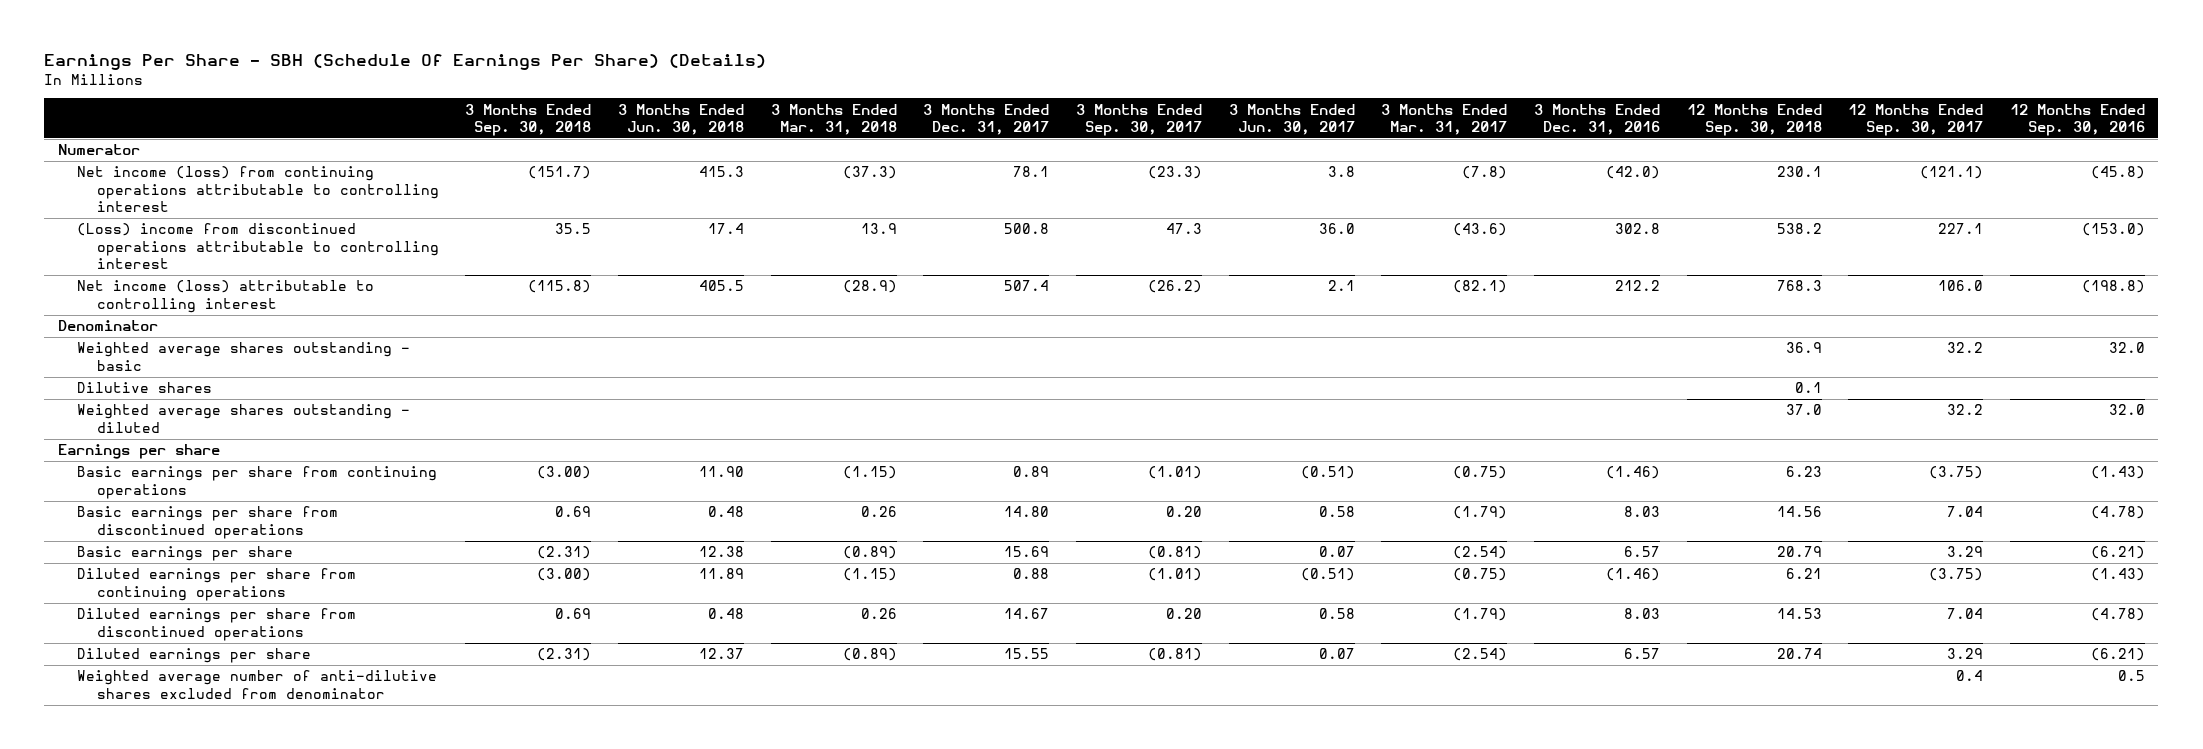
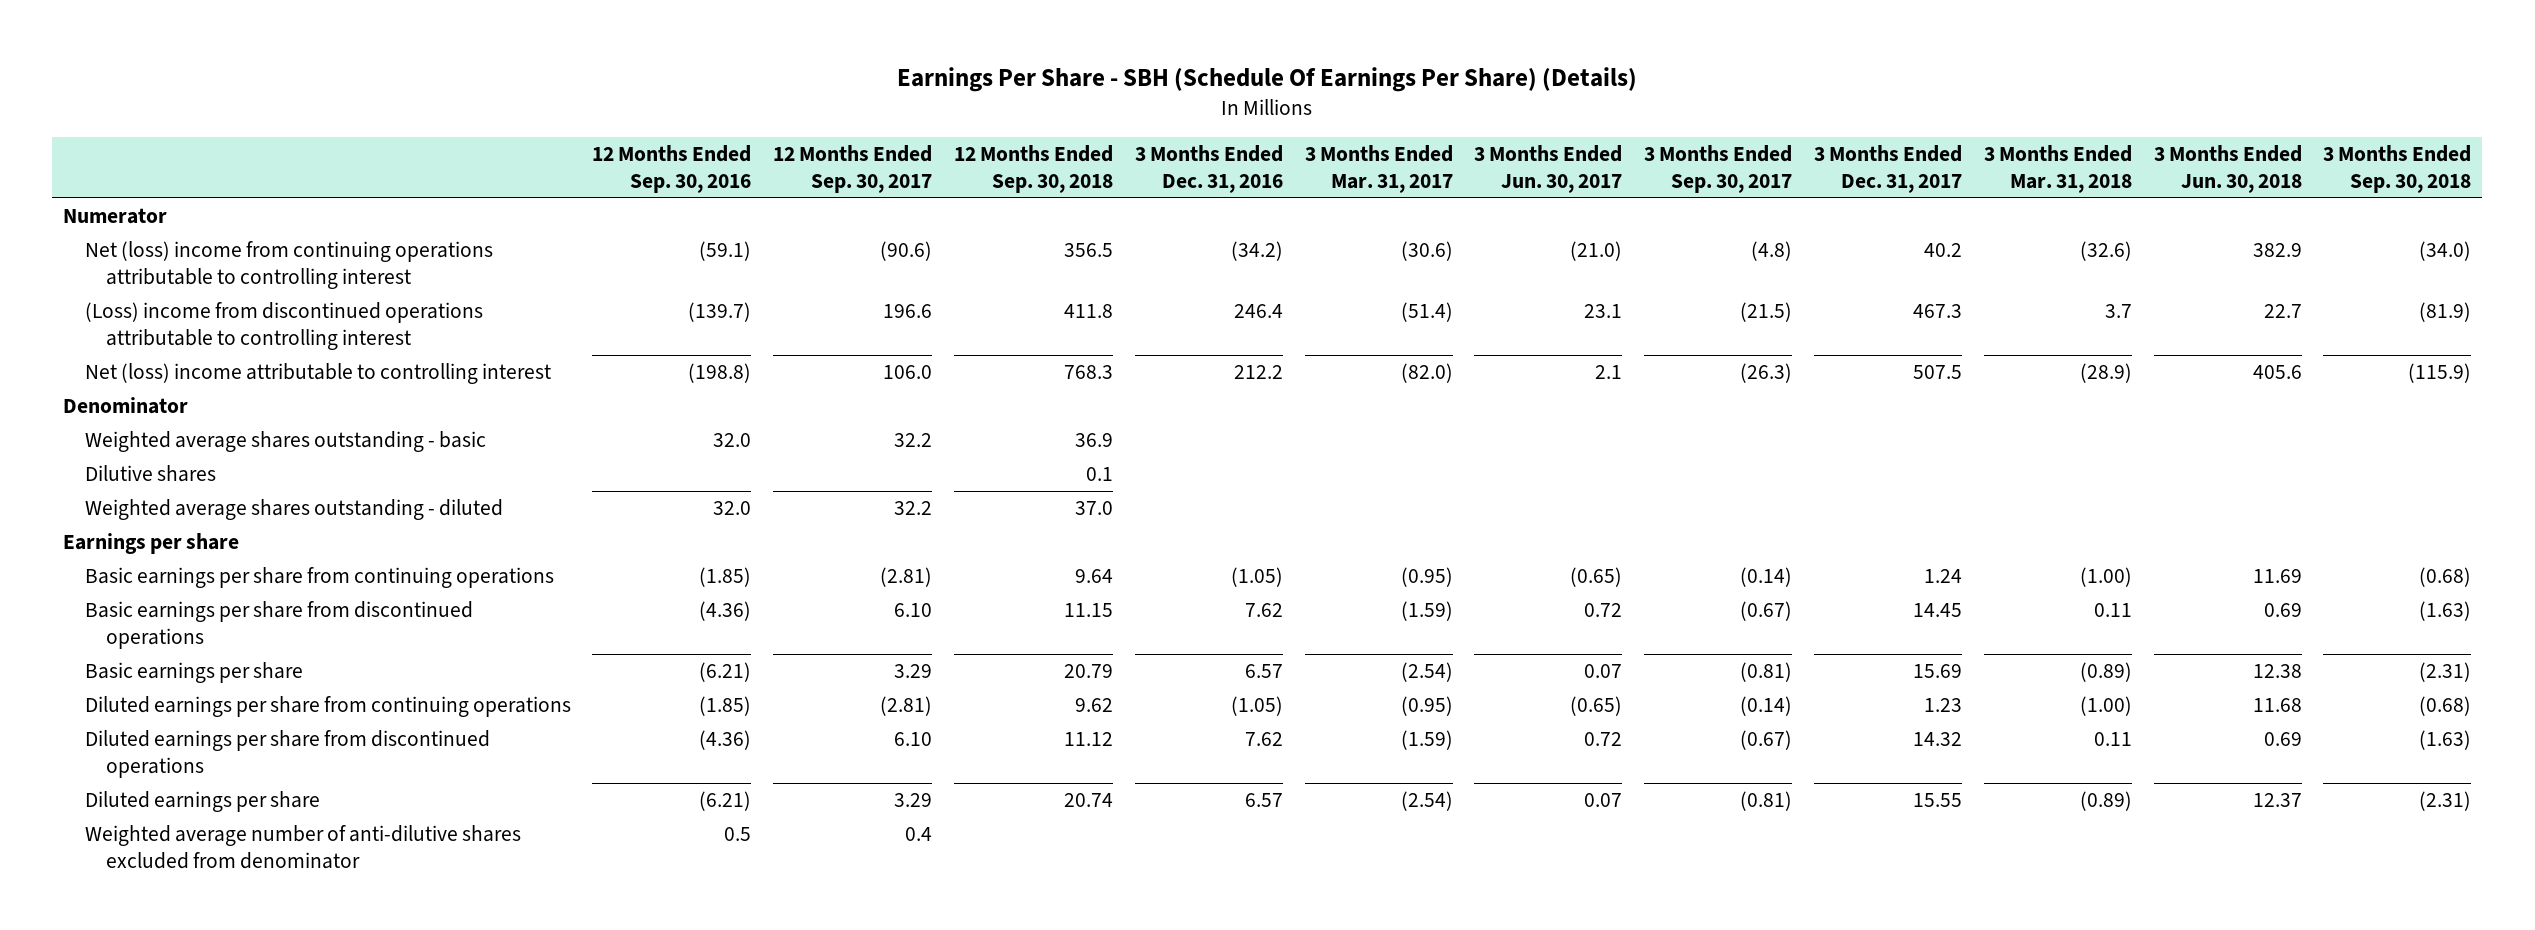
- | 3 Months Ended Sep. 30, 2018 | 3 Months Ended Jun. 30, 2018 | 3 Months Ended Mar. 31, 2018 | 3 Months Ended Dec. 31, 2017 | 3 Months Ended Sep. 30, 2017 | 3 Months Ended Jun. 30, 2017 | 3 Months Ended Mar. 31, 2017 | 3 Months Ended Dec. 31, 2016 | 12 Months Ended Sep. 30, 2018 | 12 Months Ended Sep. 30, 2017 | 12 Months Ended Sep. 30, 2016
+ | 12 Months Ended Sep. 30, 2016 | 12 Months Ended Sep. 30, 2017 | 12 Months Ended Sep. 30, 2018 | 3 Months Ended Dec. 31, 2016 | 3 Months Ended Mar. 31, 2017 | 3 Months Ended Jun. 30, 2017 | 3 Months Ended Sep. 30, 2017 | 3 Months Ended Dec. 31, 2017 | 3 Months Ended Mar. 31, 2018 | 3 Months Ended Jun. 30, 2018 | 3 Months Ended Sep. 30, 2018
- Net income (loss) from continuing operations attributable to controlling interest | (151.7) | 415.3 | (37.3) | 78.1 | (23.3) | 3.8 | (7.8) | (42.0) | 230.1 | (121.1) | (45.8)
- (Loss) income from discontinued operations attributable to controlling interest | 35.5 | 17.4 | 13.9 | 500.8 | 47.3 | 36.0 | (43.6) | 302.8 | 538.2 | 227.1 | (153.0)
- Net income (loss) attributable to controlling interest | (115.8) | 405.5 | (28.9) | 507.4 | (26.2) | 2.1 | (82.1) | 212.2 | 768.3 | 106.0 | (198.8)
+ Net (loss) income from continuing operations attributable to controlling interest | (59.1) | (90.6) | 356.5 | (34.2) | (30.6) | (21.0) | (4.8) | 40.2 | (32.6) | 382.9 | (34.0)
+ (Loss) income from discontinued operations attributable to controlling interest | (139.7) | 196.6 | 411.8 | 246.4 | (51.4) | 23.1 | (21.5) | 467.3 | 3.7 | 22.7 | (81.9)
+ Net (loss) income attributable to controlling interest | (198.8) | 106.0 | 768.3 | 212.2 | (82.0) | 2.1 | (26.3) | 507.5 | (28.9) | 405.6 | (115.9)
- Basic earnings per share from continuing operations | (3.00) | 11.90 | (1.15) | 0.89 | (1.01) | (0.51) | (0.75) | (1.46) | 6.23 | (3.75) | (1.43)
- Basic earnings per share from discontinued operations | 0.69 | 0.48 | 0.26 | 14.80 | 0.20 | 0.58 | (1.79) | 8.03 | 14.56 | 7.04 | (4.78)
+ Basic earnings per share from continuing operations | (1.85) | (2.81) | 9.64 | (1.05) | (0.95) | (0.65) | (0.14) | 1.24 | (1.00) | 11.69 | (0.68)
+ Basic earnings per share from discontinued operations | (4.36) | 6.10 | 11.15 | 7.62 | (1.59) | 0.72 | (0.67) | 14.45 | 0.11 | 0.69 | (1.63)
- Diluted earnings per share from continuing operations | (3.00) | 11.89 | (1.15) | 0.88 | (1.01) | (0.51) | (0.75) | (1.46) | 6.21 | (3.75) | (1.43)
- Diluted earnings per share from discontinued operations | 0.69 | 0.48 | 0.26 | 14.67 | 0.20 | 0.58 | (1.79) | 8.03 | 14.53 | 7.04 | (4.78)
+ Diluted earnings per share from continuing operations | (1.85) | (2.81) | 9.62 | (1.05) | (0.95) | (0.65) | (0.14) | 1.23 | (1.00) | 11.68 | (0.68)
+ Diluted earnings per share from discontinued operations | (4.36) | 6.10 | 11.12 | 7.62 | (1.59) | 0.72 | (0.67) | 14.32 | 0.11 | 0.69 | (1.63)

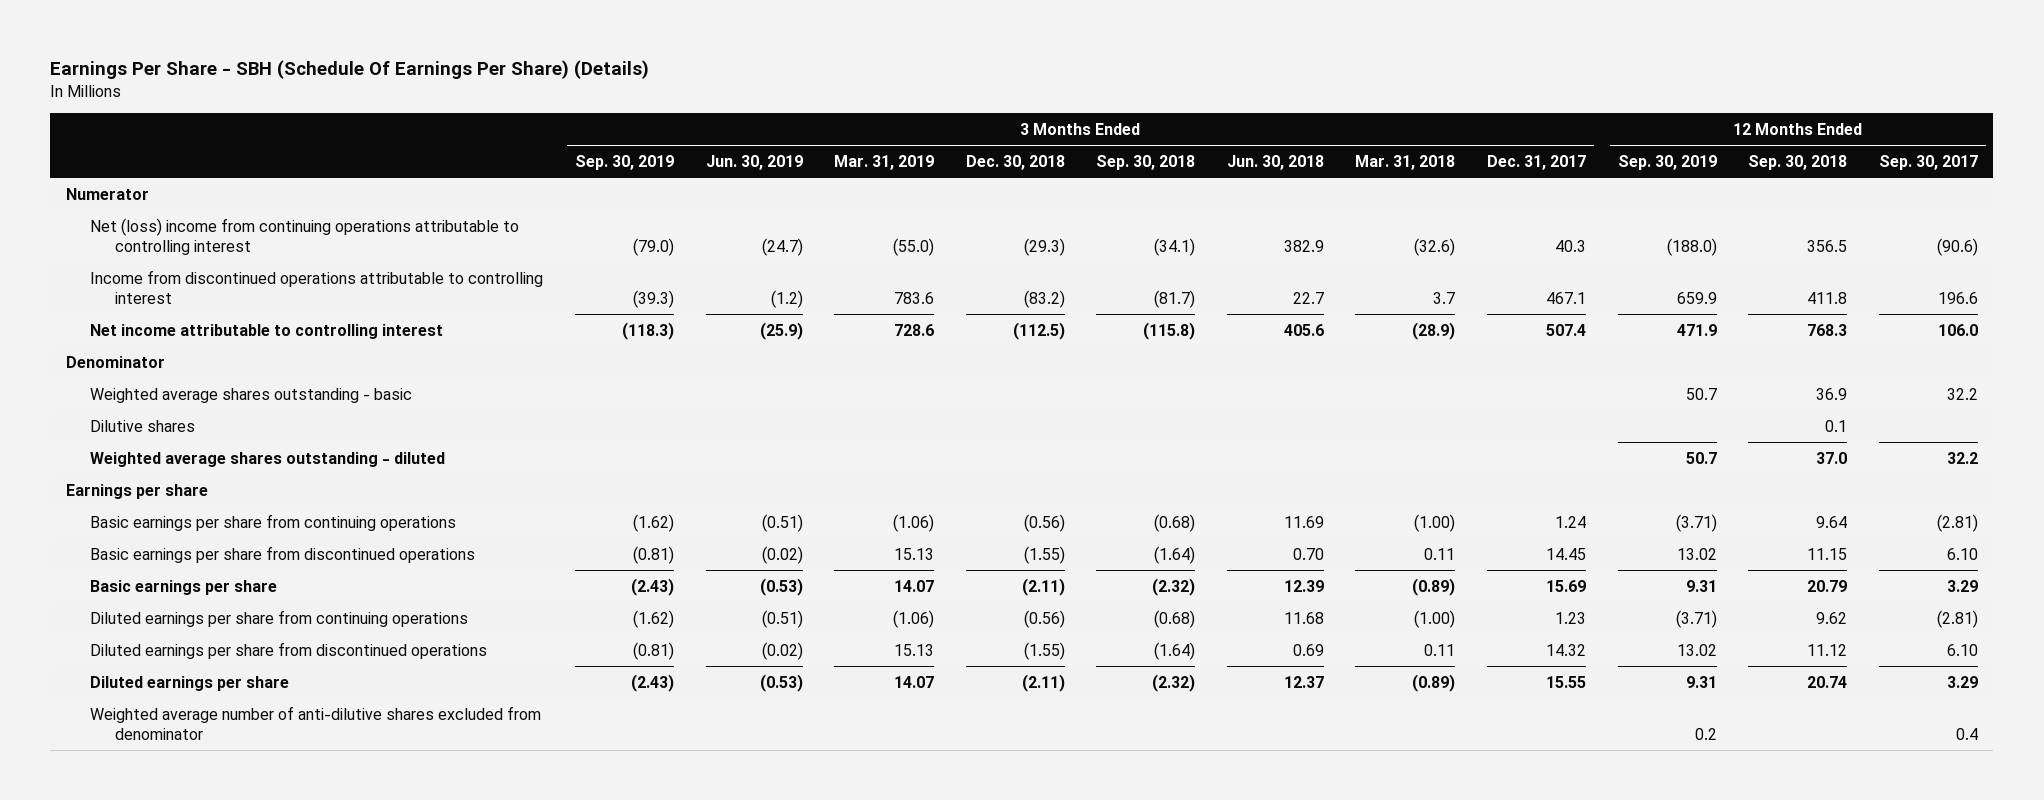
- | 12 Months Ended Sep. 30, 2016 | 12 Months Ended Sep. 30, 2017 | 12 Months Ended Sep. 30, 2018 | 3 Months Ended Dec. 31, 2016 | 3 Months Ended Mar. 31, 2017 | 3 Months Ended Jun. 30, 2017 | 3 Months Ended Sep. 30, 2017 | 3 Months Ended Dec. 31, 2017 | 3 Months Ended Mar. 31, 2018 | 3 Months Ended Jun. 30, 2018 | 3 Months Ended Sep. 30, 2018
+ | 3 Months Ended Sep. 30, 2019 | 3 Months Ended Jun. 30, 2019 | 3 Months Ended Mar. 31, 2019 | 3 Months Ended Dec. 30, 2018 | 3 Months Ended Sep. 30, 2018 | 3 Months Ended Jun. 30, 2018 | 3 Months Ended Mar. 31, 2018 | 3 Months Ended Dec. 31, 2017 | 12 Months Ended Sep. 30, 2019 | 12 Months Ended Sep. 30, 2018 | 12 Months Ended Sep. 30, 2017
- Net (loss) income from continuing operations attributable to controlling interest | (59.1) | (90.6) | 356.5 | (34.2) | (30.6) | (21.0) | (4.8) | 40.2 | (32.6) | 382.9 | (34.0)
- (Loss) income from discontinued operations attributable to controlling interest | (139.7) | 196.6 | 411.8 | 246.4 | (51.4) | 23.1 | (21.5) | 467.3 | 3.7 | 22.7 | (81.9)
- Net (loss) income attributable to controlling interest | (198.8) | 106.0 | 768.3 | 212.2 | (82.0) | 2.1 | (26.3) | 507.5 | (28.9) | 405.6 | (115.9)
+ Net (loss) income from continuing operations attributable to controlling interest | (79.0) | (24.7) | (55.0) | (29.3) | (34.1) | 382.9 | (32.6) | 40.3 | (188.0) | 356.5 | (90.6)
+ Income from discontinued operations attributable to controlling interest | (39.3) | (1.2) | 783.6 | (83.2) | (81.7) | 22.7 | 3.7 | 467.1 | 659.9 | 411.8 | 196.6
+ Net income attributable to controlling interest | (118.3) | (25.9) | 728.6 | (112.5) | (115.8) | 405.6 | (28.9) | 507.4 | 471.9 | 768.3 | 106.0
- Basic earnings per share from discontinued operations | (4.36) | 6.10 | 11.15 | 7.62 | (1.59) | 0.72 | (0.67) | 14.45 | 0.11 | 0.69 | (1.63)
- Basic earnings per share | (6.21) | 3.29 | 20.79 | 6.57 | (2.54) | 0.07 | (0.81) | 15.69 | (0.89) | 12.38 | (2.31)
+ Basic earnings per share from discontinued operations | (0.81) | (0.02) | 15.13 | (1.55) | (1.64) | 0.70 | 0.11 | 14.45 | 13.02 | 11.15 | 6.10
+ Basic earnings per share | (2.43) | (0.53) | 14.07 | (2.11) | (2.32) | 12.39 | (0.89) | 15.69 | 9.31 | 20.79 | 3.29
- Diluted earnings per share from discontinued operations | (4.36) | 6.10 | 11.12 | 7.62 | (1.59) | 0.72 | (0.67) | 14.32 | 0.11 | 0.69 | (1.63)
- Diluted earnings per share | (6.21) | 3.29 | 20.74 | 6.57 | (2.54) | 0.07 | (0.81) | 15.55 | (0.89) | 12.37 | (2.31)
+ Diluted earnings per share from discontinued operations | (0.81) | (0.02) | 15.13 | (1.55) | (1.64) | 0.69 | 0.11 | 14.32 | 13.02 | 11.12 | 6.10
+ Diluted earnings per share | (2.43) | (0.53) | 14.07 | (2.11) | (2.32) | 12.37 | (0.89) | 15.55 | 9.31 | 20.74 | 3.29

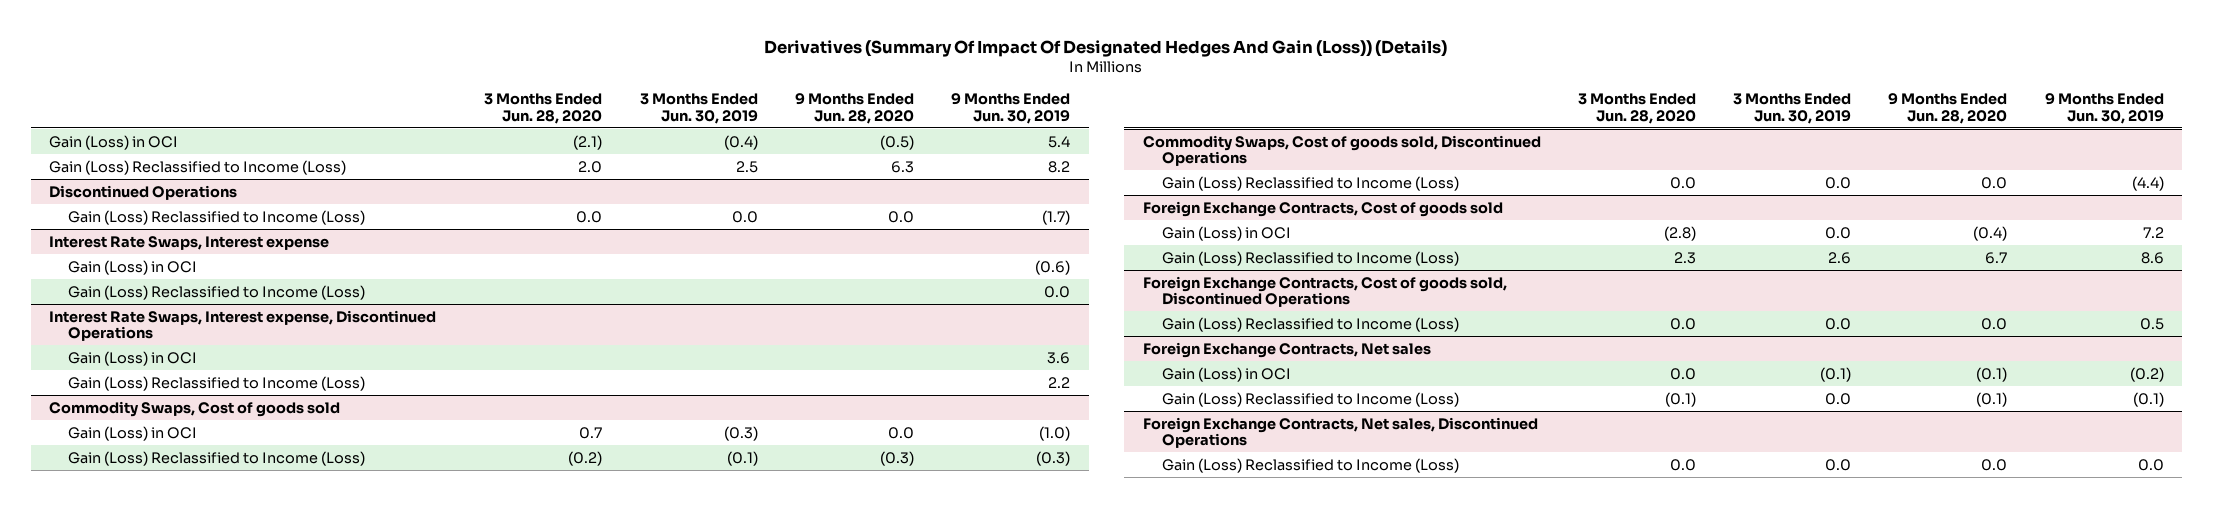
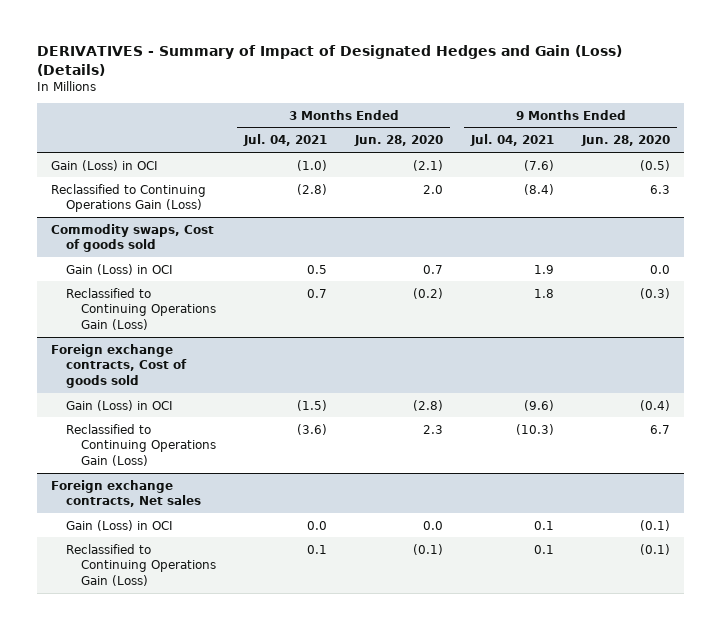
- Derivatives (Summary Of Impact Of Designated Hedges And Gain (Loss)) (Details)
+ DERIVATIVES - Summary of Impact of Designated Hedges and Gain (Loss) (Details)
- | 3 Months Ended Jun. 28, 2020 | 3 Months Ended Jun. 30, 2019 | 9 Months Ended Jun. 28, 2020 | 9 Months Ended Jun. 30, 2019
+ | 3 Months Ended Jul. 04, 2021 | 3 Months Ended Jun. 28, 2020 | 9 Months Ended Jul. 04, 2021 | 9 Months Ended Jun. 28, 2020
- Gain (Loss) Reclassified to Income (Loss) | 2.0 | 2.5 | 6.3 | 8.2
- Discontinued Operations
- Gain (Loss) Reclassified to Income (Loss) | 0.0 | 0.0 | 0.0 | (1.7)
- Interest Rate Swaps, Interest expense
- Gain (Loss) in OCI | | | | (0.6)
- Gain (Loss) Reclassified to Income (Loss) | | | | 0.0
- Interest Rate Swaps, Interest expense, Discontinued Operations
- Gain (Loss) in OCI | | | | 3.6
- Gain (Loss) Reclassified to Income (Loss) | | | | 2.2
- Commodity Swaps, Cost of goods sold
+ Reclassified to Continuing Operations Gain (Loss) | (2.8) | 2.0 | (8.4) | 6.3
+ Commodity swaps, Cost of goods sold
- Gain (Loss) Reclassified to Income (Loss) | (0.2) | (0.1) | (0.3) | (0.3)
- Commodity Swaps, Cost of goods sold, Discontinued Operations
- Gain (Loss) Reclassified to Income (Loss) | 0.0 | 0.0 | 0.0 | (4.4)
- Foreign Exchange Contracts, Cost of goods sold
+ Reclassified to Continuing Operations Gain (Loss) | 0.7 | (0.2) | 1.8 | (0.3)
+ Foreign exchange contracts, Cost of goods sold
- Gain (Loss) Reclassified to Income (Loss) | 2.3 | 2.6 | 6.7 | 8.6
- Foreign Exchange Contracts, Cost of goods sold, Discontinued Operations
- Gain (Loss) Reclassified to Income (Loss) | 0.0 | 0.0 | 0.0 | 0.5
- Foreign Exchange Contracts, Net sales
+ Reclassified to Continuing Operations Gain (Loss) | (3.6) | 2.3 | (10.3) | 6.7
+ Foreign exchange contracts, Net sales
- Gain (Loss) Reclassified to Income (Loss) | (0.1) | 0.0 | (0.1) | (0.1)
- Foreign Exchange Contracts, Net sales, Discontinued Operations
- Gain (Loss) Reclassified to Income (Loss) | 0.0 | 0.0 | 0.0 | 0.0
+ Reclassified to Continuing Operations Gain (Loss) | 0.1 | (0.1) | 0.1 | (0.1)

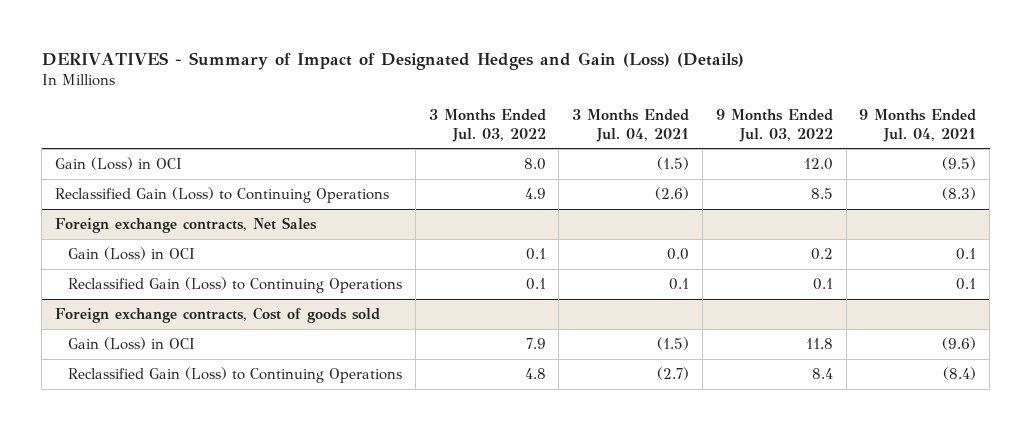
- | 3 Months Ended Jul. 04, 2021 | 3 Months Ended Jun. 28, 2020 | 9 Months Ended Jul. 04, 2021 | 9 Months Ended Jun. 28, 2020
+ | 3 Months Ended Jul. 03, 2022 | 3 Months Ended Jul. 04, 2021 | 9 Months Ended Jul. 03, 2022 | 9 Months Ended Jul. 04, 2021
- Gain (Loss) in OCI | (1.0) | (2.1) | (7.6) | (0.5)
- Reclassified to Continuing Operations Gain (Loss) | (2.8) | 2.0 | (8.4) | 6.3
- Commodity swaps, Cost of goods sold
- Gain (Loss) in OCI | 0.5 | 0.7 | 1.9 | 0.0
- Reclassified to Continuing Operations Gain (Loss) | 0.7 | (0.2) | 1.8 | (0.3)
+ Gain (Loss) in OCI | 8.0 | (1.5) | 12.0 | (9.5)
+ Reclassified Gain (Loss) to Continuing Operations | 4.9 | (2.6) | 8.5 | (8.3)
+ Foreign exchange contracts, Net Sales
+ Gain (Loss) in OCI | 0.1 | 0.0 | 0.2 | 0.1
+ Reclassified Gain (Loss) to Continuing Operations | 0.1 | 0.1 | 0.1 | 0.1
@ Foreign exchange contracts, Cost of goods sold
- Reclassified to Continuing Operations Gain (Loss) | (3.6) | 2.3 | (10.3) | 6.7
- Foreign exchange contracts, Net sales
- Gain (Loss) in OCI | 0.0 | 0.0 | 0.1 | (0.1)
- Reclassified to Continuing Operations Gain (Loss) | 0.1 | (0.1) | 0.1 | (0.1)
@ Foreign exchange contracts, Cost of goods sold
+ Reclassified Gain (Loss) to Continuing Operations | 4.8 | (2.7) | 8.4 | (8.4)

